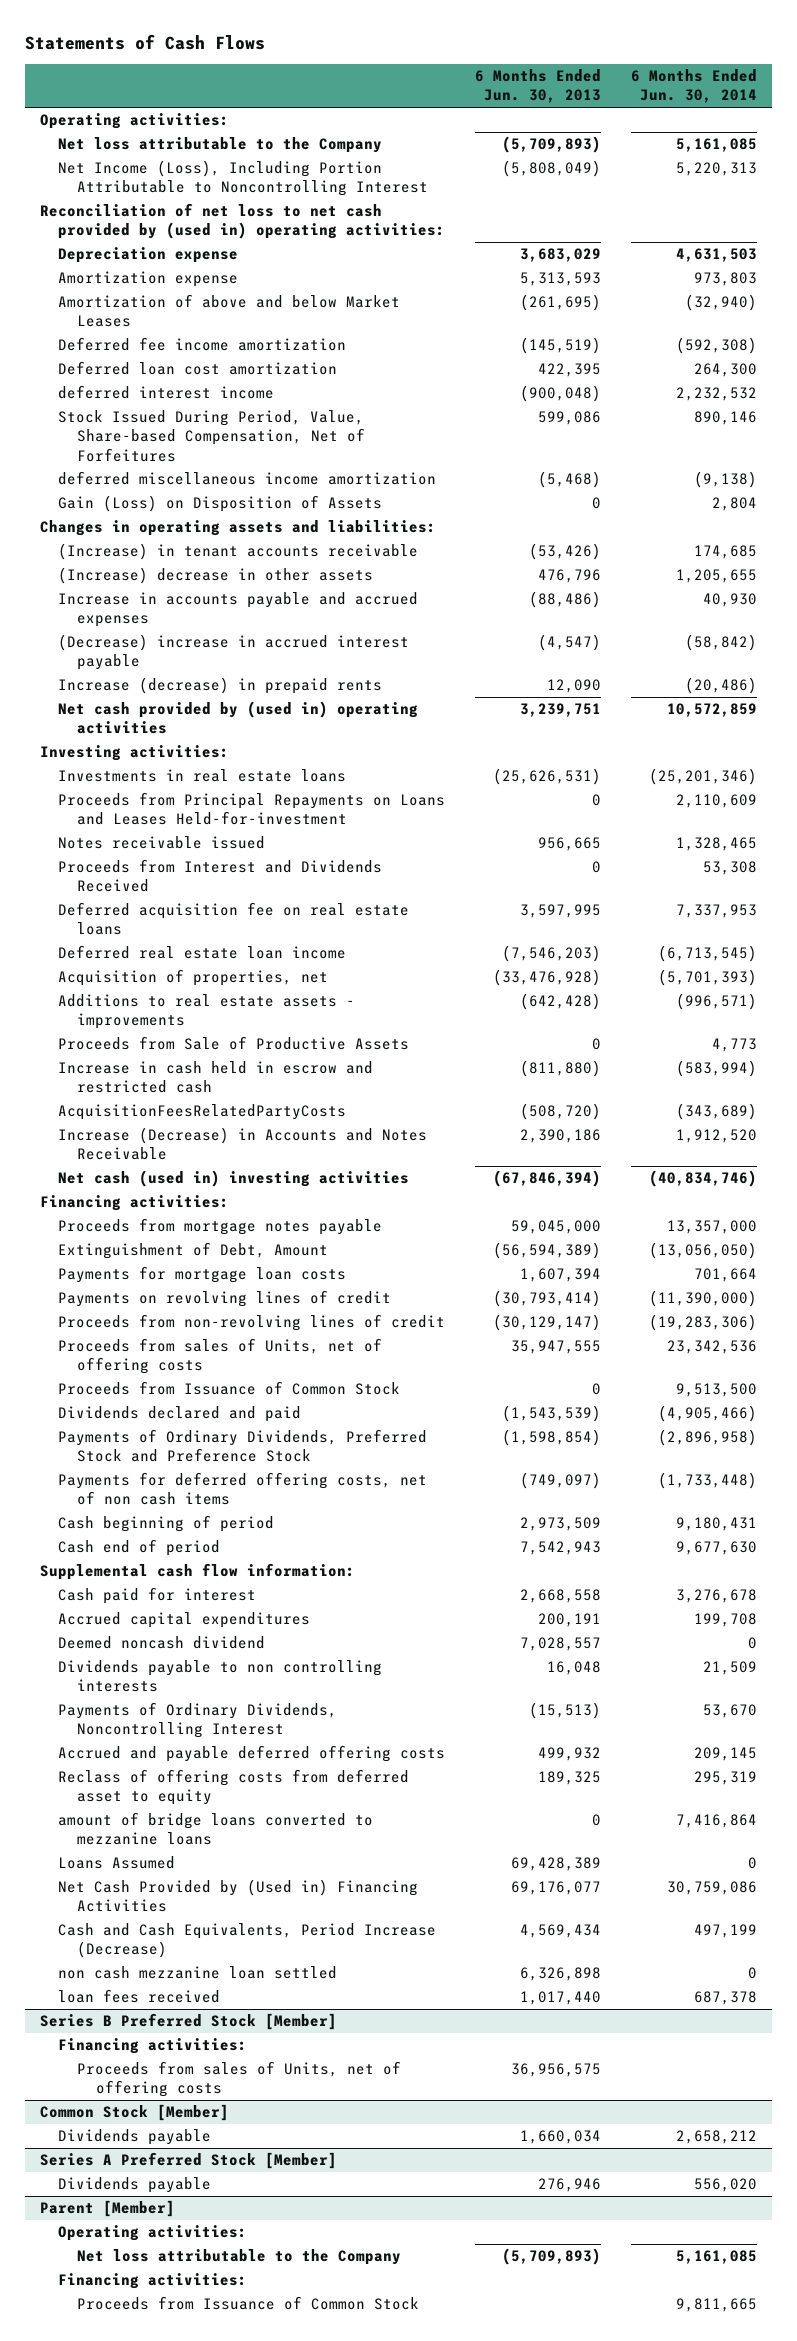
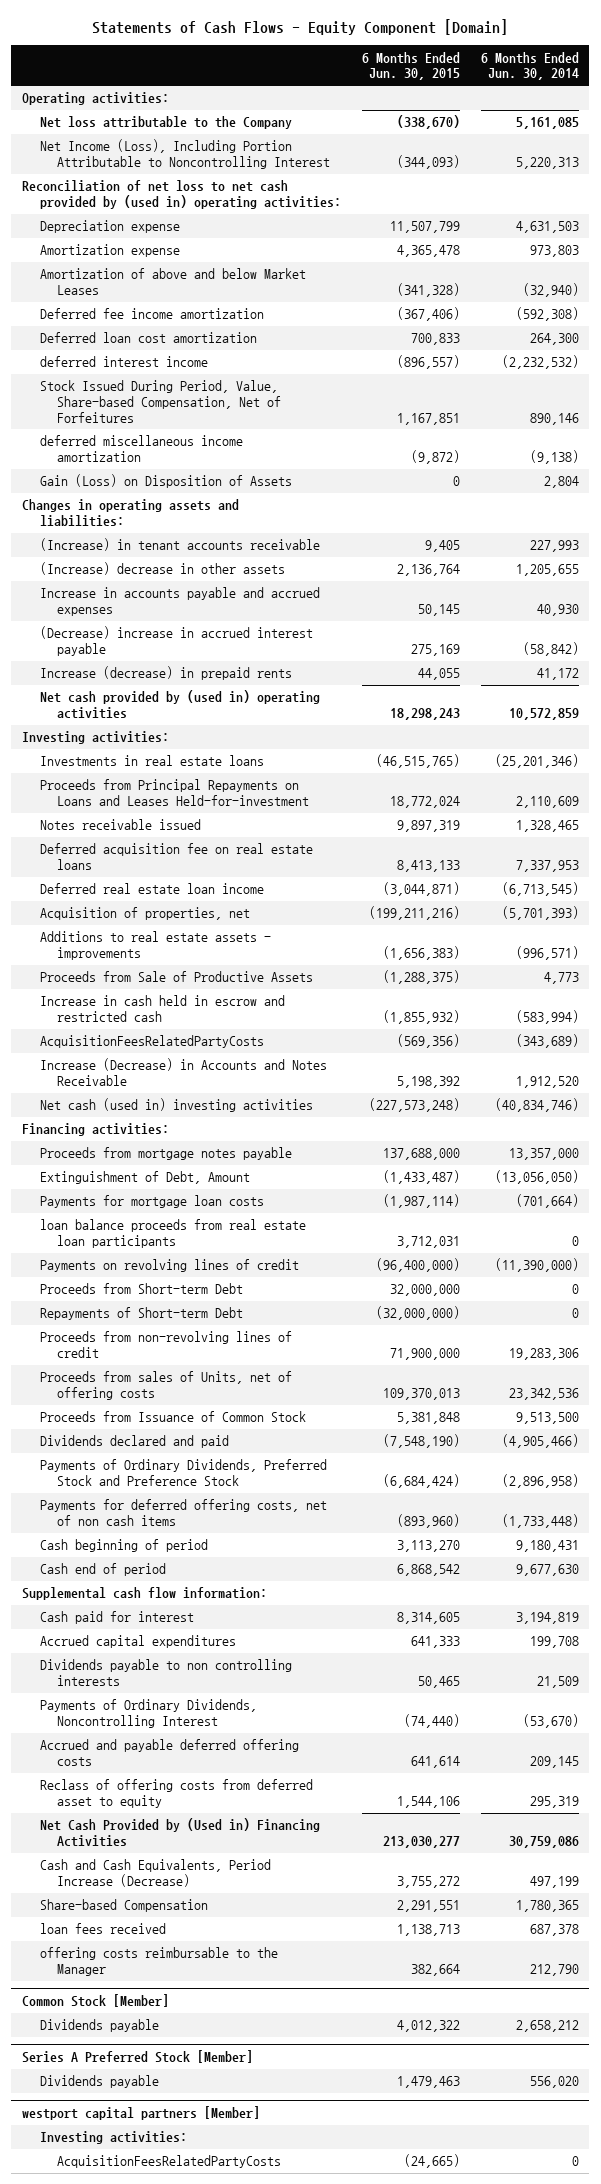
- Statements of Cash Flows
+ Statements of Cash Flows - Equity Component [Domain]
- | 6 Months Ended Jun. 30, 2013 | 6 Months Ended Jun. 30, 2014
+ | 6 Months Ended Jun. 30, 2015 | 6 Months Ended Jun. 30, 2014
- deferred interest income | (900,048) | 2,232,532
+ deferred interest income | (896,557) | (2,232,532)
- (Increase) in tenant accounts receivable | (53,426) | 174,685
+ (Increase) in tenant accounts receivable | 9,405 | 227,993
- Increase (decrease) in prepaid rents | 12,090 | (20,486)
+ Increase (decrease) in prepaid rents | 44,055 | 41,172
- Proceeds from Interest and Dividends Received | 0 | 53,308
- Payments for mortgage loan costs | 1,607,394 | 701,664
+ Payments for mortgage loan costs | (1,987,114) | (701,664)
+ loan balance proceeds from real estate loan participants | 3,712,031 | 0
- Proceeds from non-revolving lines of credit | (30,129,147) | (19,283,306)
+ Proceeds from Short-term Debt | 32,000,000 | 0
+ Repayments of Short-term Debt | (32,000,000) | 0
+ Proceeds from non-revolving lines of credit | 71,900,000 | 19,283,306
- Cash paid for interest | 2,668,558 | 3,276,678
+ Cash paid for interest | 8,314,605 | 3,194,819
- Deemed noncash dividend | 7,028,557 | 0
- Payments of Ordinary Dividends, Noncontrolling Interest | (15,513) | 53,670
+ Payments of Ordinary Dividends, Noncontrolling Interest | (74,440) | (53,670)
- amount of bridge loans converted to mezzanine loans | 0 | 7,416,864
- Loans Assumed | 69,428,389 | 0
- non cash mezzanine loan settled | 6,326,898 | 0
+ Share-based Compensation | 2,291,551 | 1,780,365
- Series B Preferred Stock [Member]
- Financing activities:
- Proceeds from sales of Units, net of offering costs | 36,956,575 |
+ offering costs reimbursable to the Manager | 382,664 | 212,790
- Parent [Member]
- Operating activities:
- Net loss attributable to the Company | (5,709,893) | 5,161,085
- Financing activities:
- Proceeds from Issuance of Common Stock | | 9,811,665
+ westport capital partners [Member]
+ Investing activities:
+ AcquisitionFeesRelatedPartyCosts | (24,665) | 0

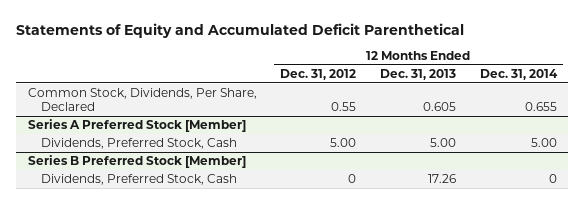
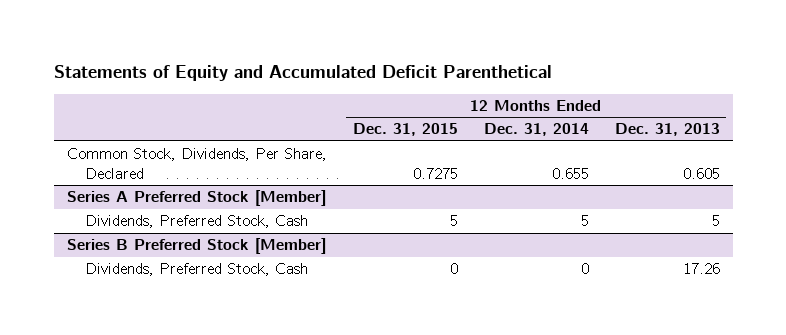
- | 12 Months Ended Dec. 31, 2012 | 12 Months Ended Dec. 31, 2013 | 12 Months Ended Dec. 31, 2014
+ | 12 Months Ended Dec. 31, 2015 | 12 Months Ended Dec. 31, 2014 | 12 Months Ended Dec. 31, 2013
@ Series A Preferred Stock [Member]
- Dividends, Preferred Stock, Cash | 5.00 | 5.00 | 5.00
+ Dividends, Preferred Stock, Cash | 5 | 5 | 5

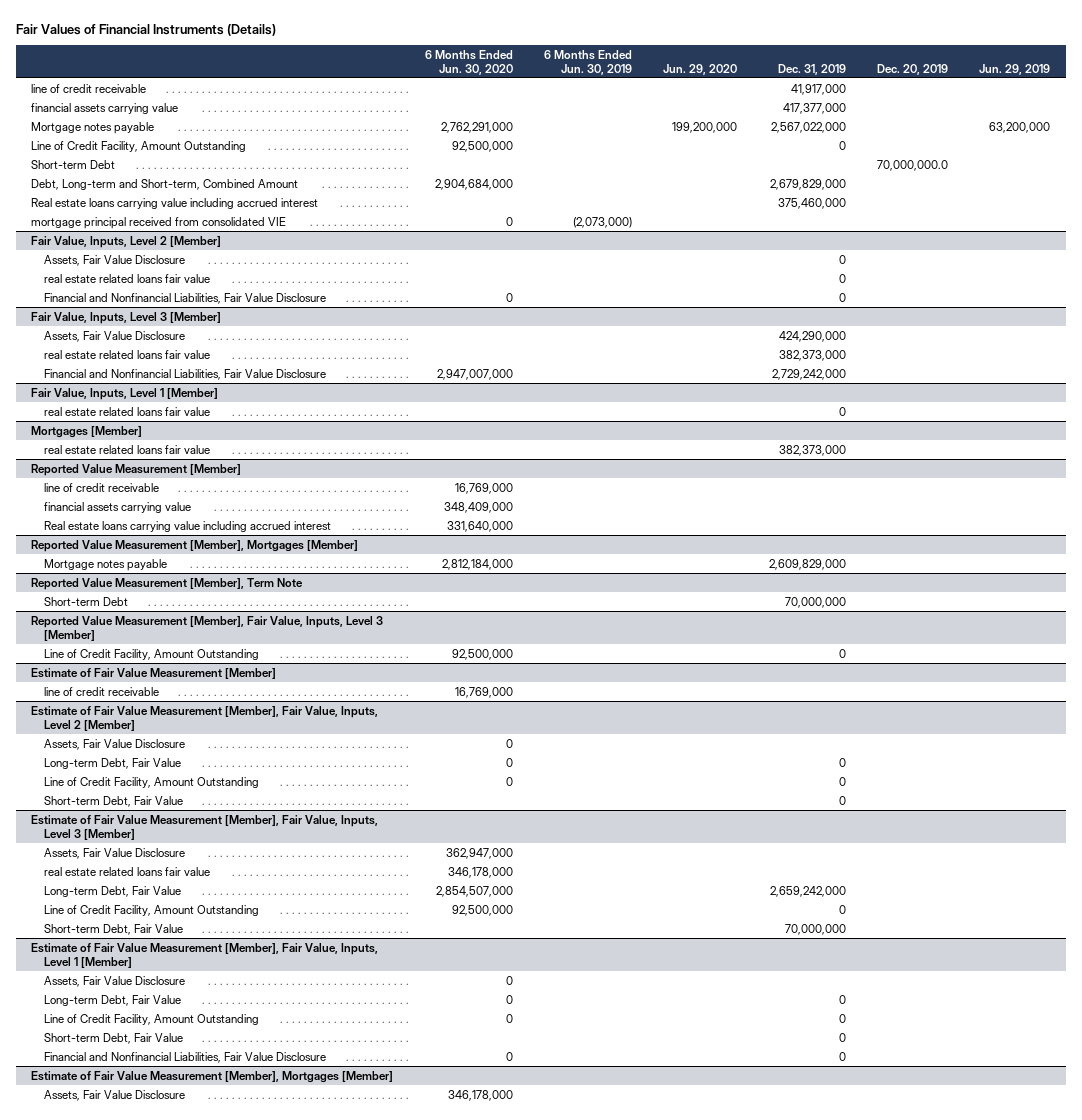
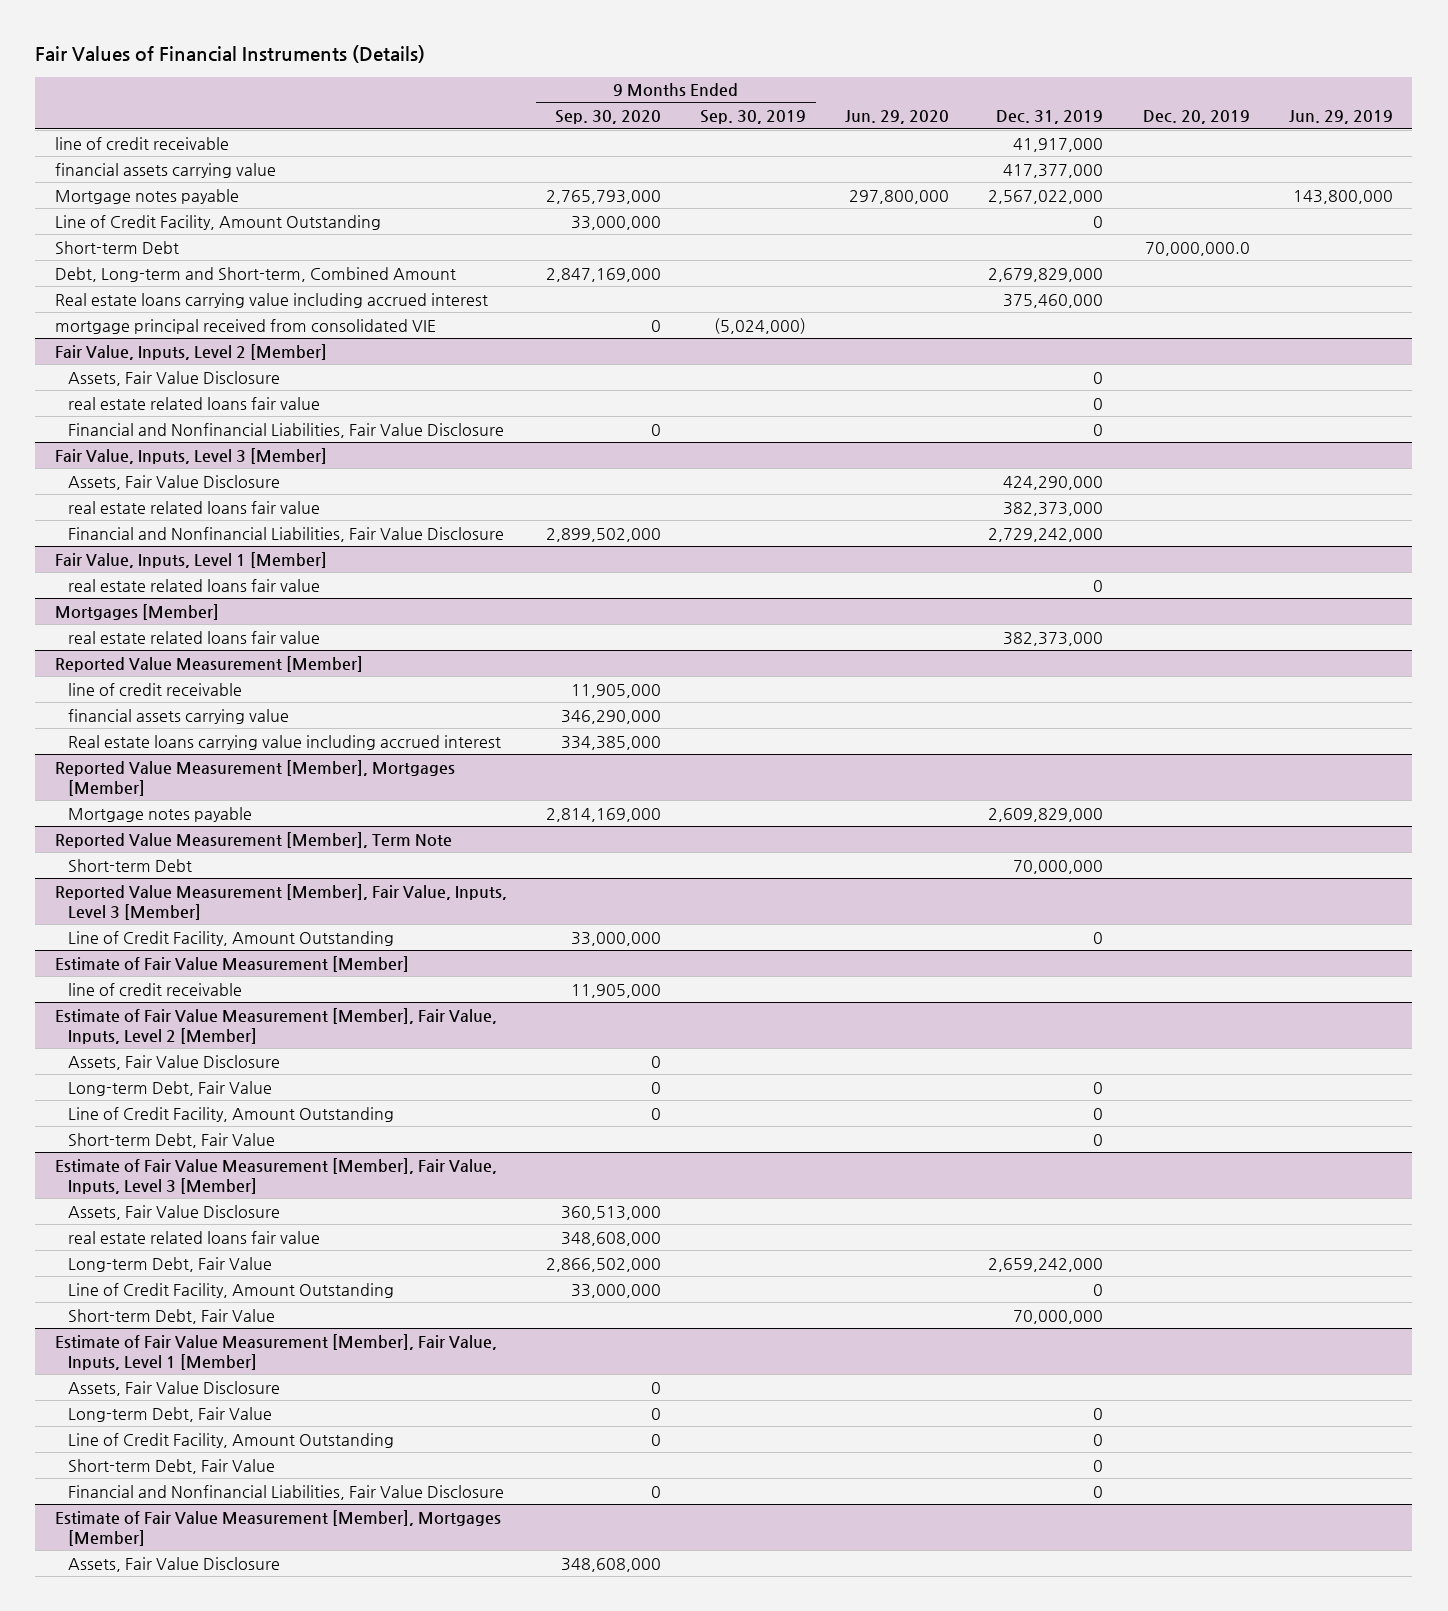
- | 6 Months Ended Jun. 30, 2020 | 6 Months Ended Jun. 30, 2019 | Jun. 29, 2020 | Dec. 31, 2019 | Dec. 20, 2019 | Jun. 29, 2019
+ | 9 Months Ended Sep. 30, 2020 | 9 Months Ended Sep. 30, 2019 | Jun. 29, 2020 | Dec. 31, 2019 | Dec. 20, 2019 | Jun. 29, 2019
- Mortgage notes payable | 2,762,291,000 | | 199,200,000 | 2,567,022,000 | | 63,200,000
+ Mortgage notes payable | 2,765,793,000 | | 297,800,000 | 2,567,022,000 | | 143,800,000

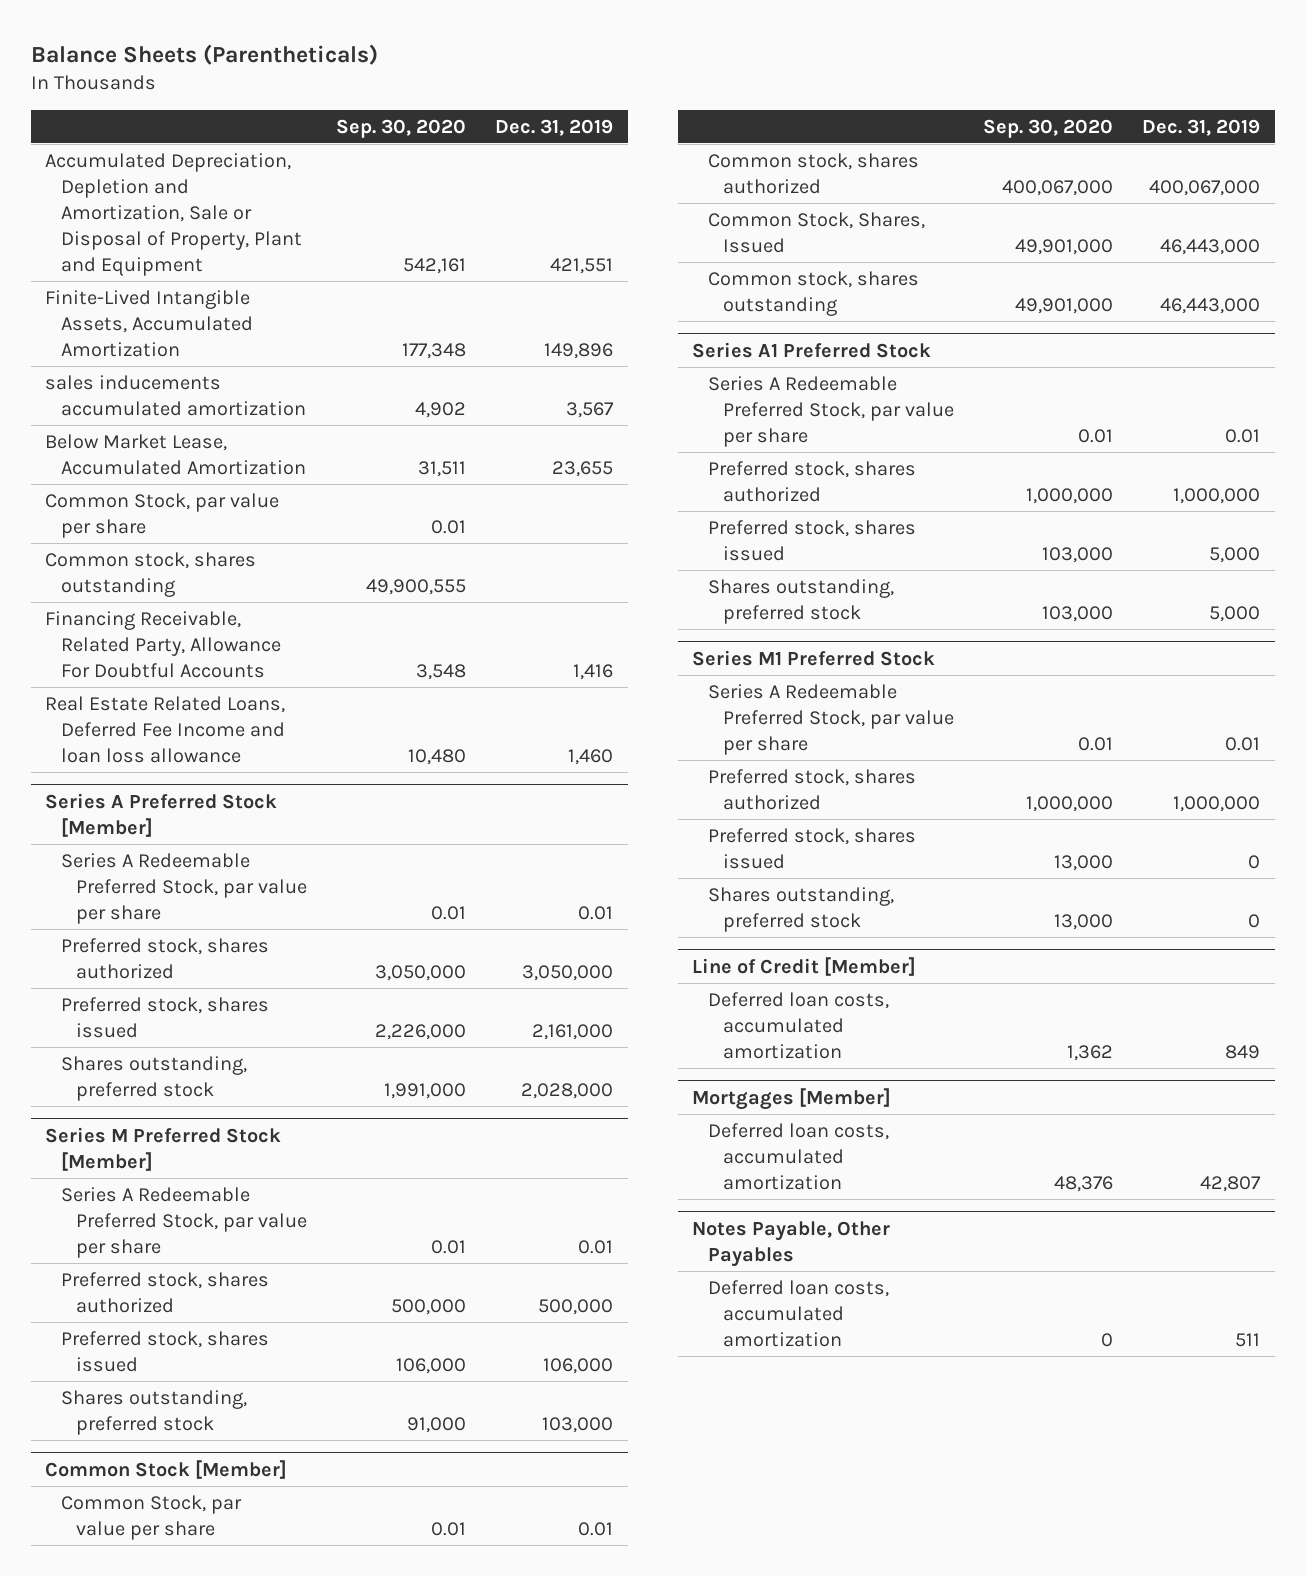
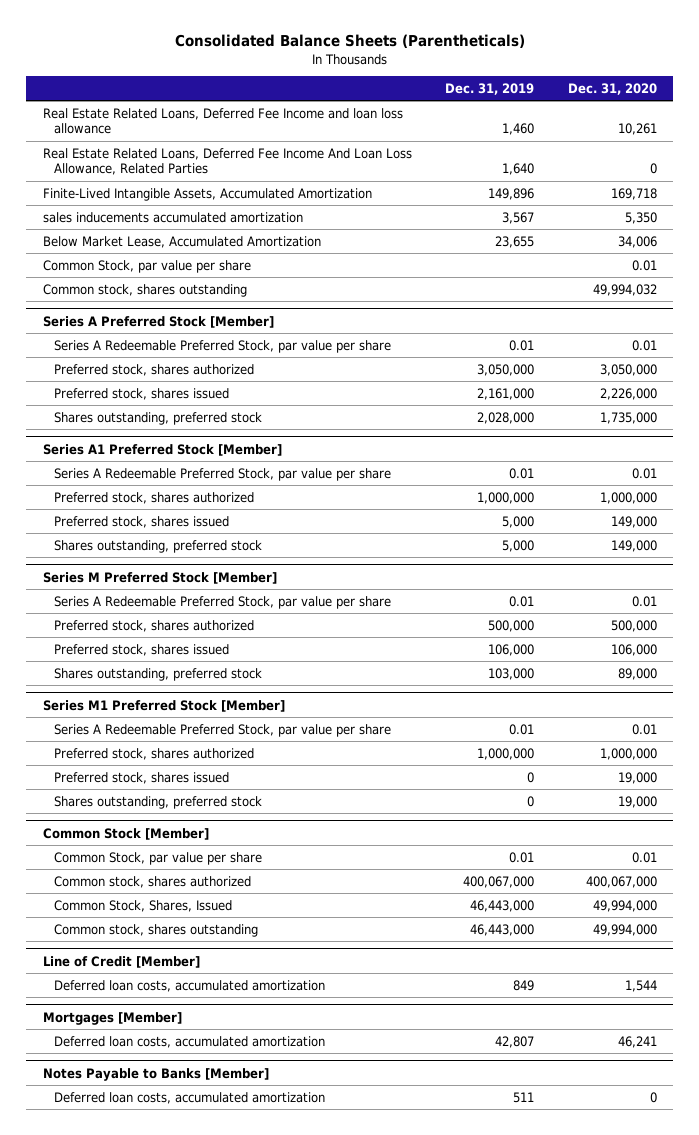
- Balance Sheets (Parentheticals)
+ Consolidated Balance Sheets (Parentheticals)
- | Sep. 30, 2020 | Dec. 31, 2019
+ | Dec. 31, 2019 | Dec. 31, 2020
- Accumulated Depreciation, Depletion and Amortization, Sale or Disposal of Property, Plant and Equipment | 542,161 | 421,551
moved up: Real Estate Related Loans, Deferred Fee Income and loan loss allowance | 1,460 | 10,261
+ Real Estate Related Loans, Deferred Fee Income And Loan Loss Allowance, Related Parties | 1,640 | 0
- Financing Receivable, Related Party, Allowance For Doubtful Accounts | 3,548 | 1,416
+ Series A1 Preferred Stock [Member]
+ Series A Redeemable Preferred Stock, par value per share | 0.01 | 0.01
+ Preferred stock, shares authorized | 1,000,000 | 1,000,000
+ Preferred stock, shares issued | 5,000 | 149,000
+ Shares outstanding, preferred stock | 5,000 | 149,000
+ Series M1 Preferred Stock [Member]
+ Series A Redeemable Preferred Stock, par value per share | 0.01 | 0.01
+ Preferred stock, shares authorized | 1,000,000 | 1,000,000
+ Preferred stock, shares issued | 0 | 19,000
+ Shares outstanding, preferred stock | 0 | 19,000
- Series A1 Preferred Stock
- Series A Redeemable Preferred Stock, par value per share | 0.01 | 0.01
- Preferred stock, shares authorized | 1,000,000 | 1,000,000
- Preferred stock, shares issued | 103,000 | 5,000
- Shares outstanding, preferred stock | 103,000 | 5,000
- Series M1 Preferred Stock
- Series A Redeemable Preferred Stock, par value per share | 0.01 | 0.01
- Preferred stock, shares authorized | 1,000,000 | 1,000,000
- Preferred stock, shares issued | 13,000 | 0
- Shares outstanding, preferred stock | 13,000 | 0
- Notes Payable, Other Payables
+ Notes Payable to Banks [Member]

